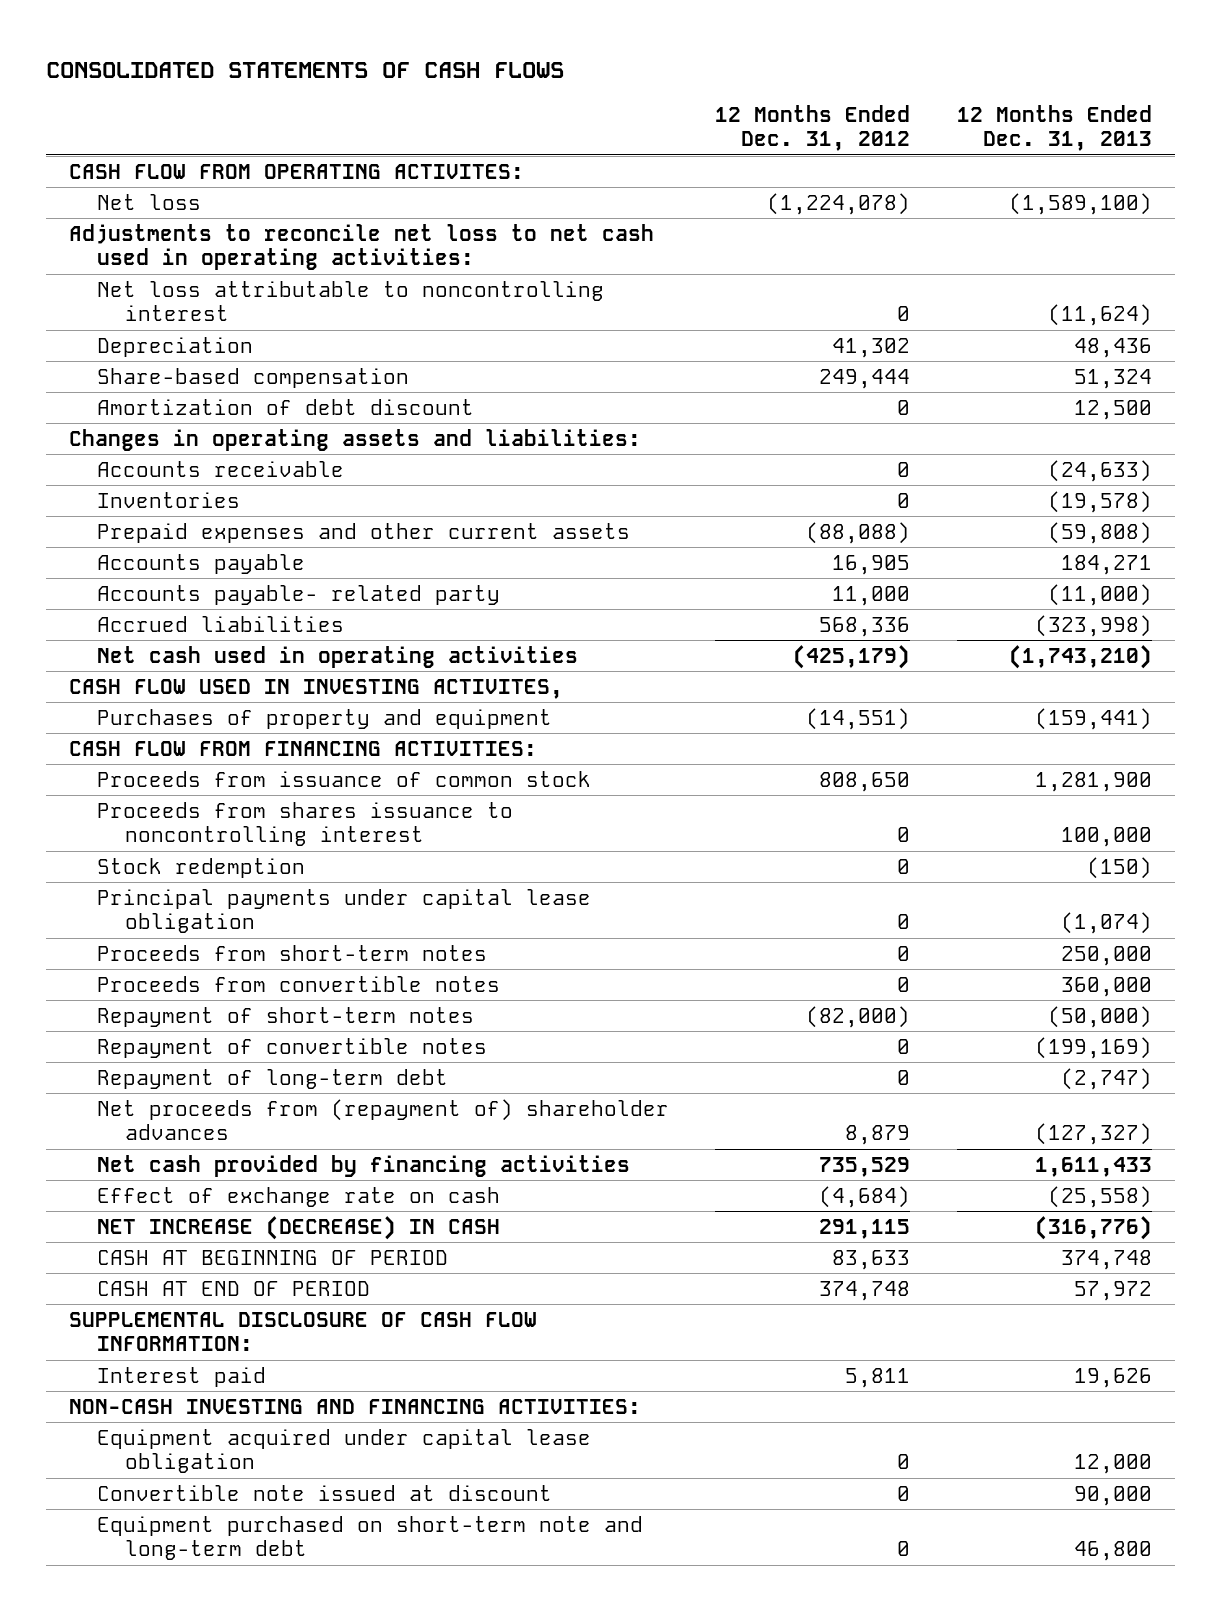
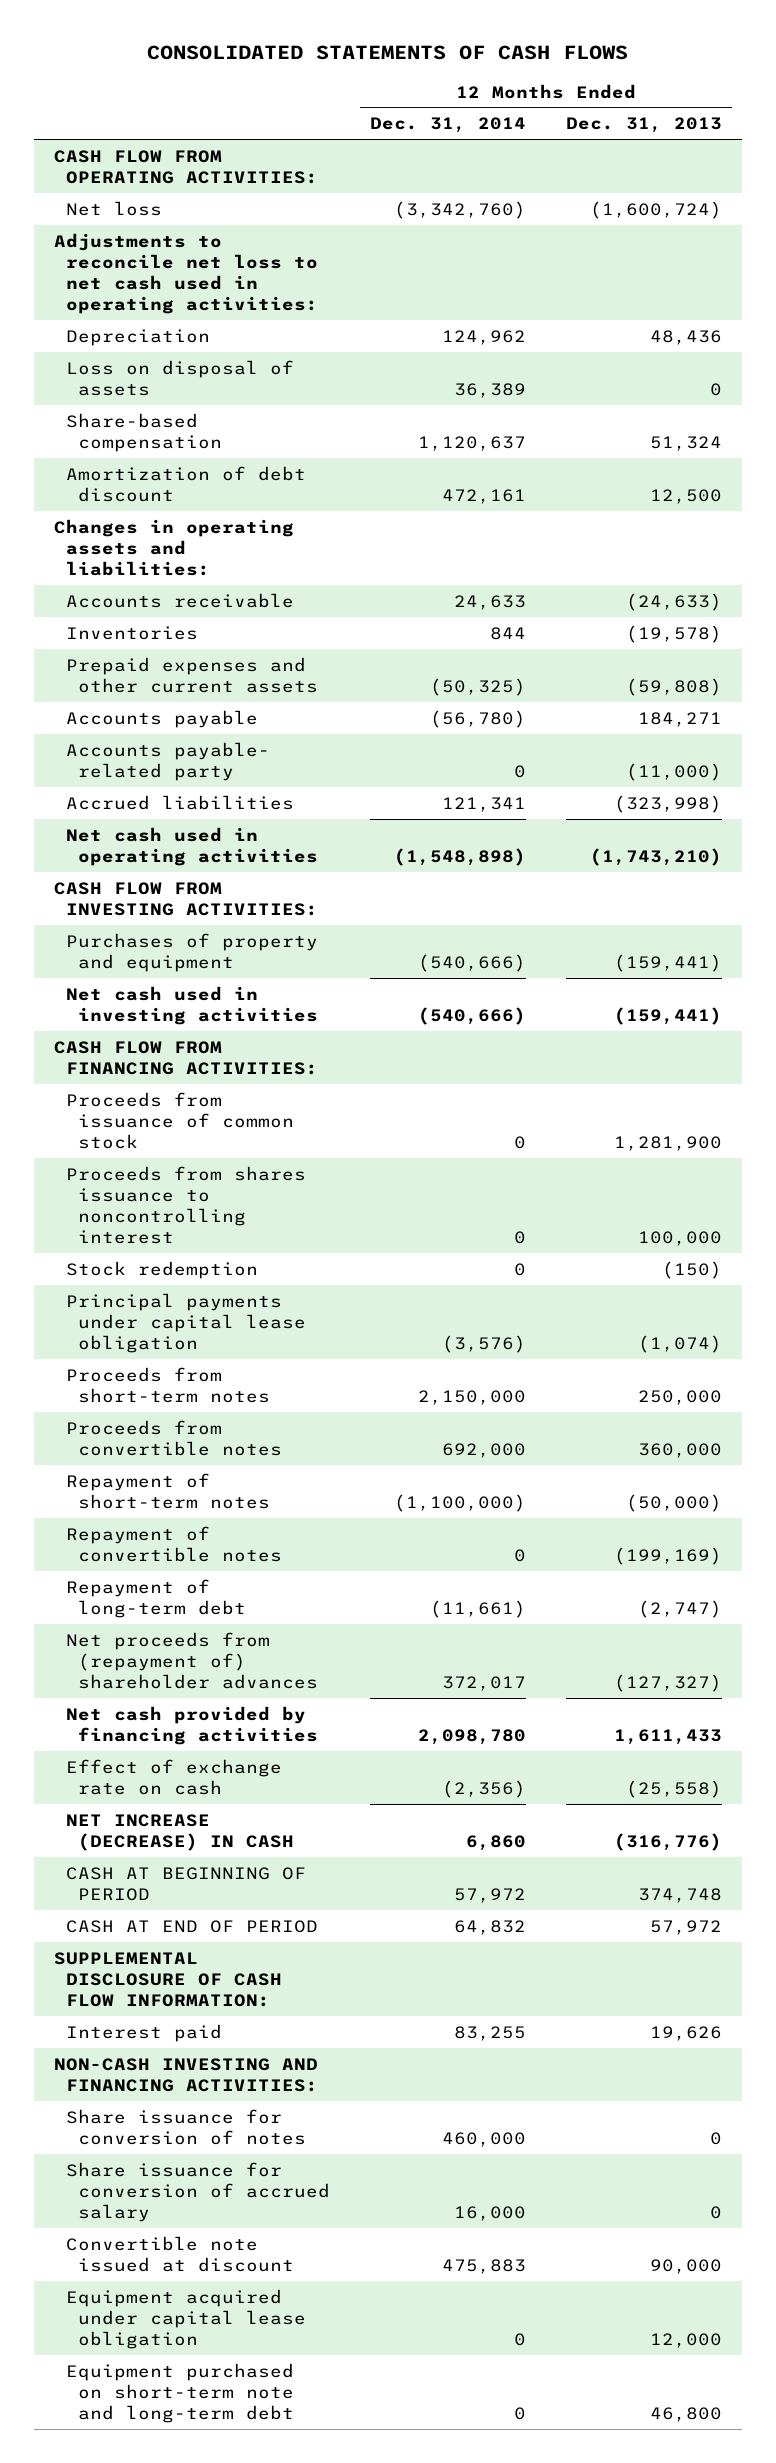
- | 12 Months Ended Dec. 31, 2012 | 12 Months Ended Dec. 31, 2013
+ | 12 Months Ended Dec. 31, 2014 | 12 Months Ended Dec. 31, 2013
- CASH FLOW FROM OPERATING ACTIVITES:
- Net loss | (1,224,078) | (1,589,100)
+ CASH FLOW FROM OPERATING ACTIVITIES:
+ Net loss | (3,342,760) | (1,600,724)
- Net loss attributable to noncontrolling interest | 0 | (11,624)
+ Loss on disposal of assets | 36,389 | 0
- CASH FLOW USED IN INVESTING ACTIVITES,
+ CASH FLOW FROM INVESTING ACTIVITIES:
+ Net cash used in investing activities | (540,666) | (159,441)
+ Share issuance for conversion of notes | 460,000 | 0
+ Share issuance for conversion of accrued salary | 16,000 | 0
moved down: Equipment acquired under capital lease obligation | 0 | 12,000

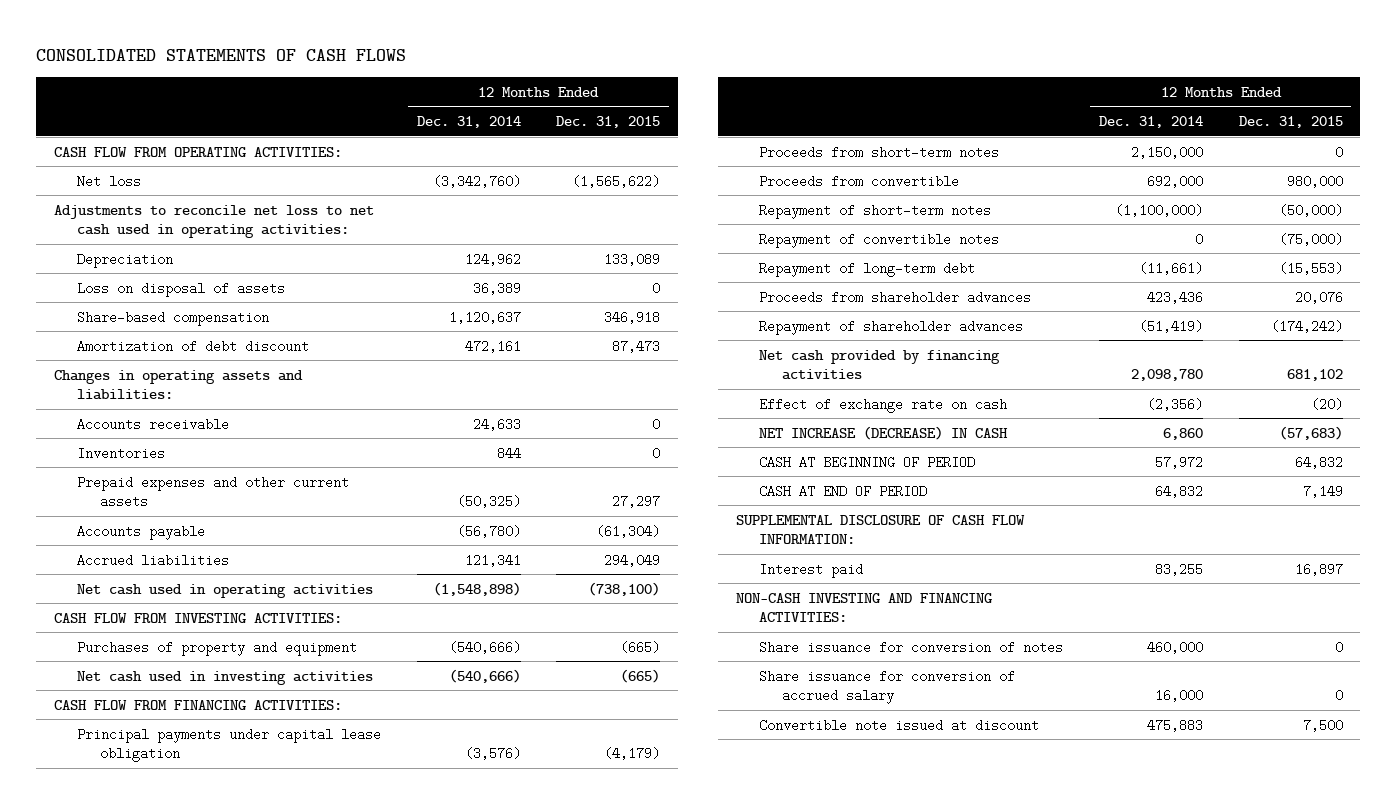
- | 12 Months Ended Dec. 31, 2014 | 12 Months Ended Dec. 31, 2013
+ | 12 Months Ended Dec. 31, 2014 | 12 Months Ended Dec. 31, 2015
- Accounts payable- related party | 0 | (11,000)
- Proceeds from issuance of common stock | 0 | 1,281,900
- Proceeds from shares issuance to noncontrolling interest | 0 | 100,000
- Stock redemption | 0 | (150)
- Proceeds from convertible notes | 692,000 | 360,000
+ Proceeds from convertible | 692,000 | 980,000
- Net proceeds from (repayment of) shareholder advances | 372,017 | (127,327)
+ Proceeds from shareholder advances | 423,436 | 20,076
+ Repayment of shareholder advances | (51,419) | (174,242)
- Equipment acquired under capital lease obligation | 0 | 12,000
- Equipment purchased on short-term note and long-term debt | 0 | 46,800

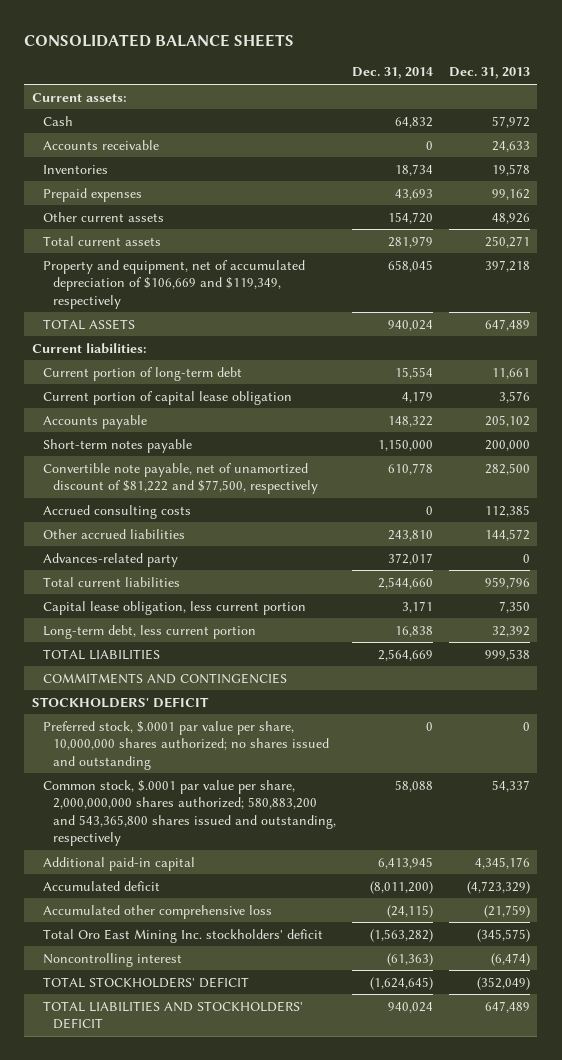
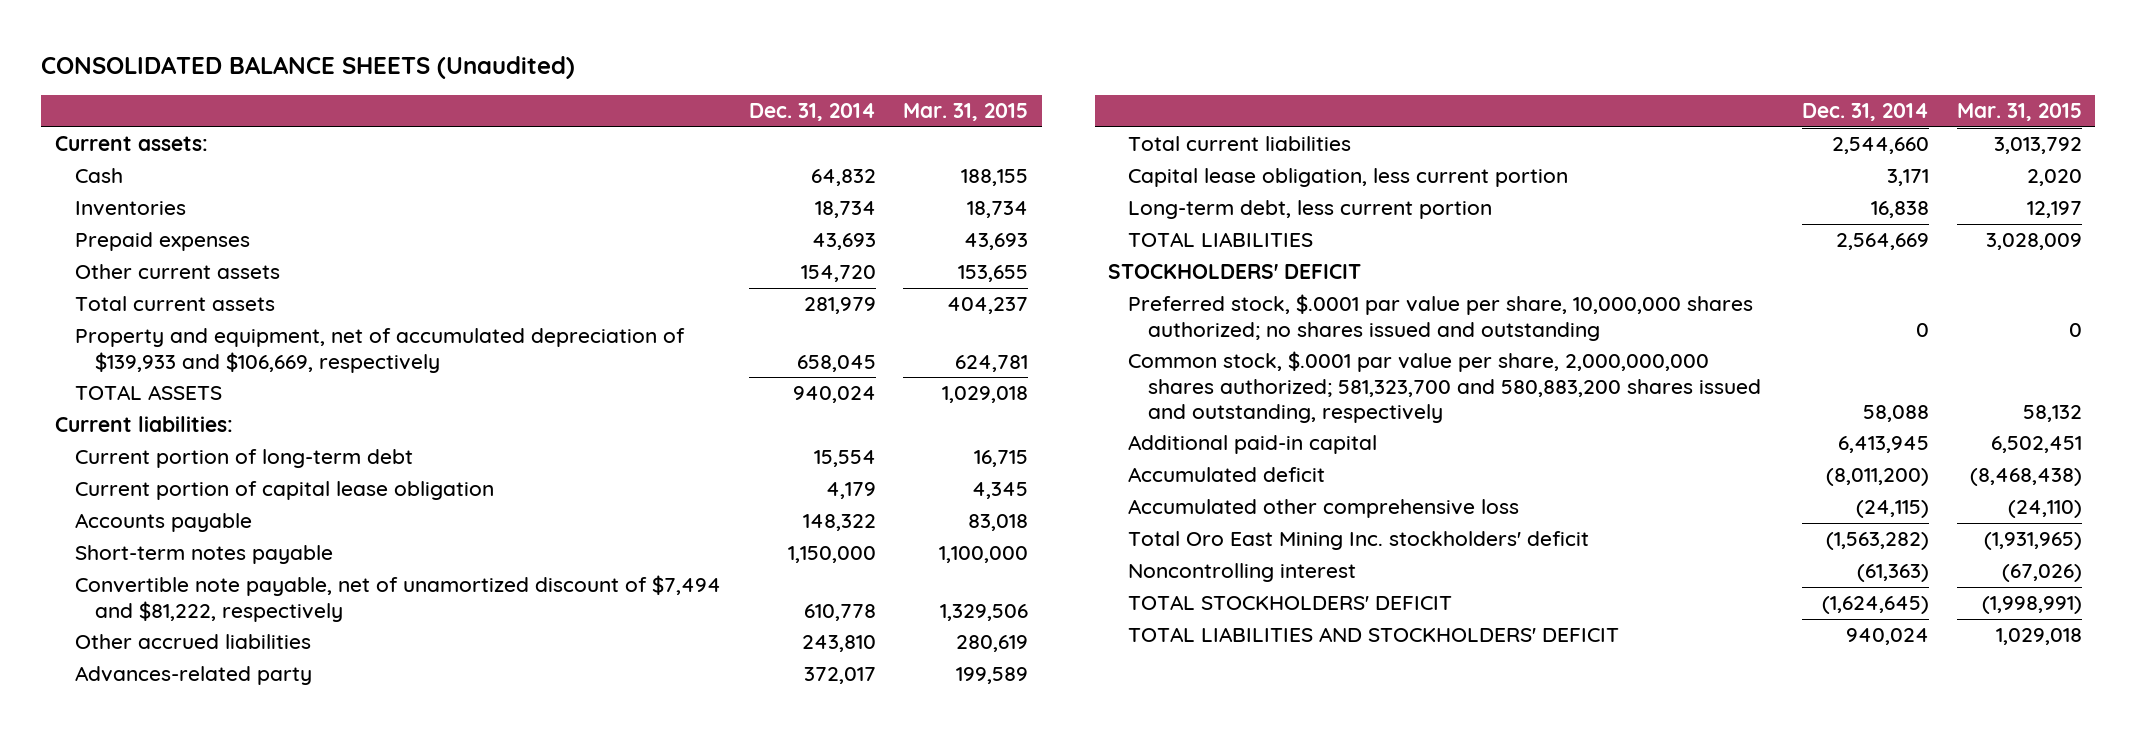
- CONSOLIDATED BALANCE SHEETS
+ CONSOLIDATED BALANCE SHEETS (Unaudited)
- | Dec. 31, 2014 | Dec. 31, 2013
+ | Dec. 31, 2014 | Mar. 31, 2015
- Accounts receivable | 0 | 24,633
- Property and equipment, net of accumulated depreciation of $106,669 and $119,349, respectively | 658,045 | 397,218
+ Property and equipment, net of accumulated depreciation of $139,933 and $106,669, respectively | 658,045 | 624,781
- Convertible note payable, net of unamortized discount of $81,222 and $77,500, respectively | 610,778 | 282,500
- Accrued consulting costs | 0 | 112,385
+ Convertible note payable, net of unamortized discount of $7,494 and $81,222, respectively | 610,778 | 1,329,506
- COMMITMENTS AND CONTINGENCIES
- Common stock, $.0001 par value per share, 2,000,000,000 shares authorized; 580,883,200 and 543,365,800 shares issued and outstanding, respectively | 58,088 | 54,337
+ Common stock, $.0001 par value per share, 2,000,000,000 shares authorized; 581,323,700 and 580,883,200 shares issued and outstanding, respectively | 58,088 | 58,132

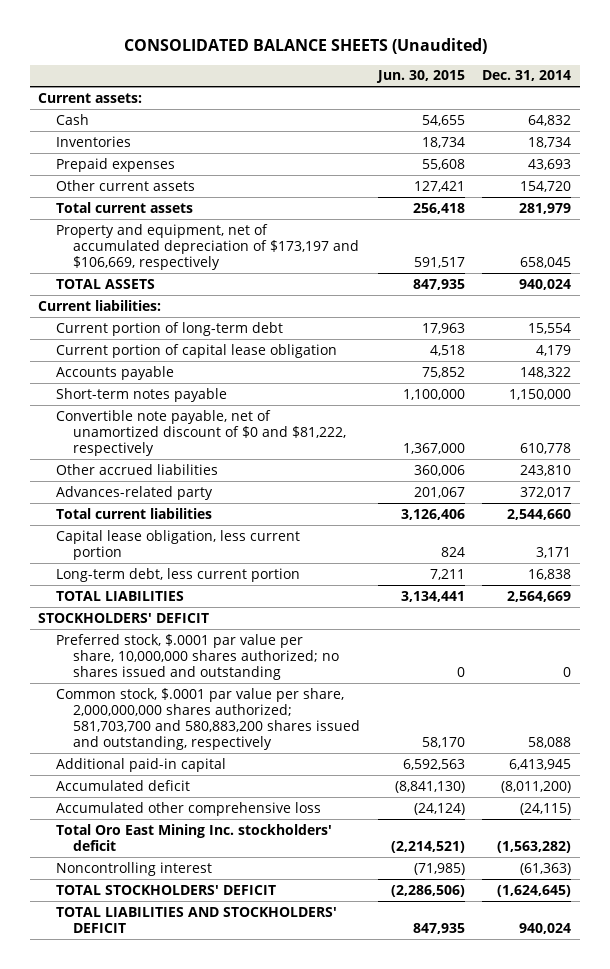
- | Dec. 31, 2014 | Mar. 31, 2015
+ | Jun. 30, 2015 | Dec. 31, 2014
- Property and equipment, net of accumulated depreciation of $139,933 and $106,669, respectively | 658,045 | 624,781
+ Property and equipment, net of accumulated depreciation of $173,197 and $106,669, respectively | 591,517 | 658,045
- Convertible note payable, net of unamortized discount of $7,494 and $81,222, respectively | 610,778 | 1,329,506
+ Convertible note payable, net of unamortized discount of $0 and $81,222, respectively | 1,367,000 | 610,778
- Common stock, $.0001 par value per share, 2,000,000,000 shares authorized; 581,323,700 and 580,883,200 shares issued and outstanding, respectively | 58,088 | 58,132
+ Common stock, $.0001 par value per share, 2,000,000,000 shares authorized; 581,703,700 and 580,883,200 shares issued and outstanding, respectively | 58,170 | 58,088

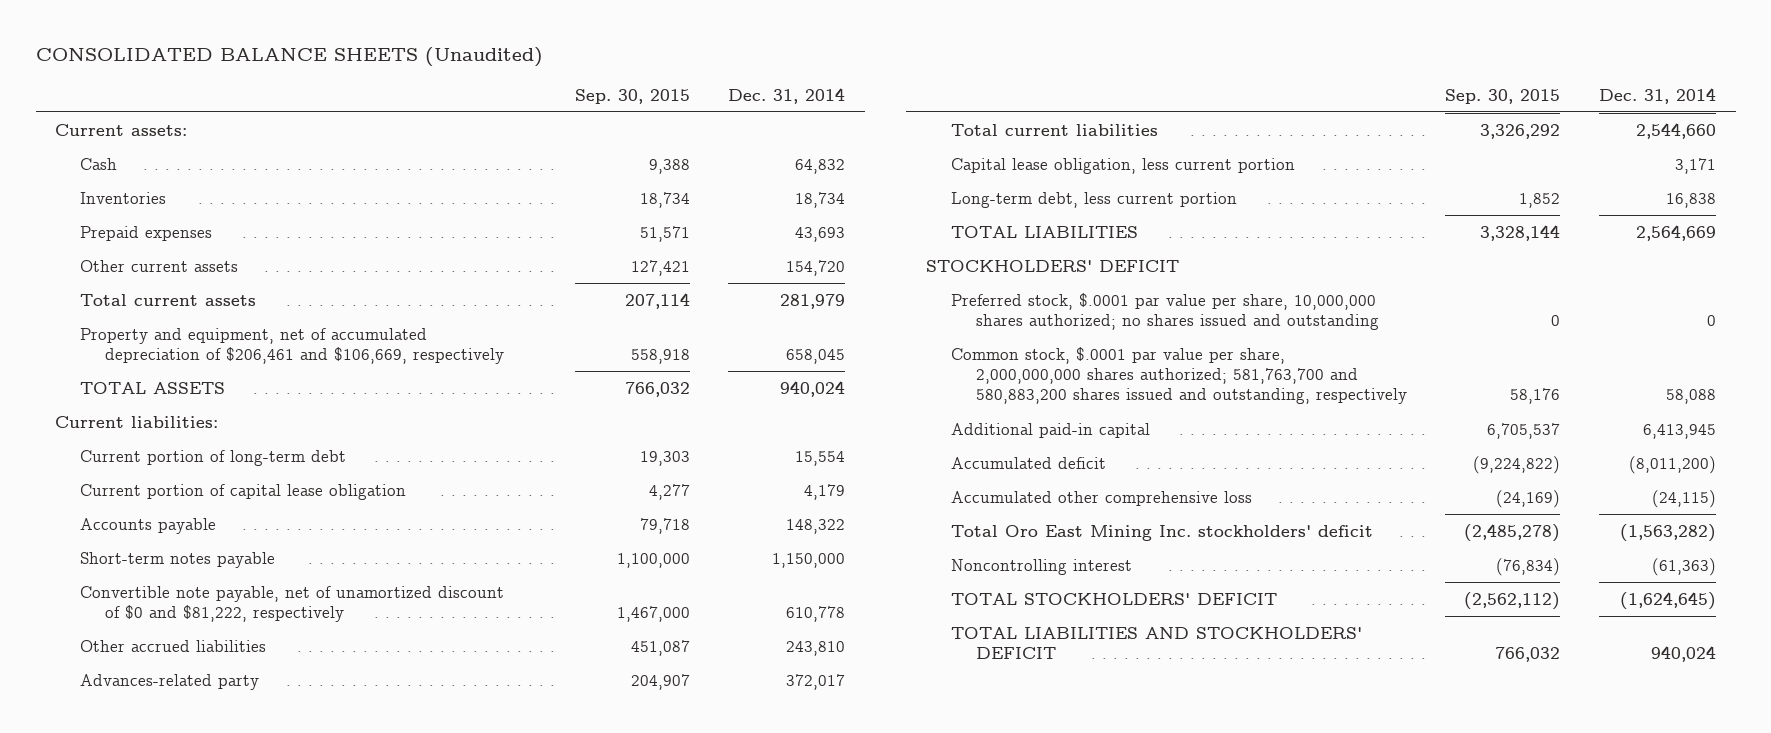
- | Jun. 30, 2015 | Dec. 31, 2014
+ | Sep. 30, 2015 | Dec. 31, 2014
- Property and equipment, net of accumulated depreciation of $173,197 and $106,669, respectively | 591,517 | 658,045
+ Property and equipment, net of accumulated depreciation of $206,461 and $106,669, respectively | 558,918 | 658,045
- Common stock, $.0001 par value per share, 2,000,000,000 shares authorized; 581,703,700 and 580,883,200 shares issued and outstanding, respectively | 58,170 | 58,088
+ Common stock, $.0001 par value per share, 2,000,000,000 shares authorized; 581,763,700 and 580,883,200 shares issued and outstanding, respectively | 58,176 | 58,088

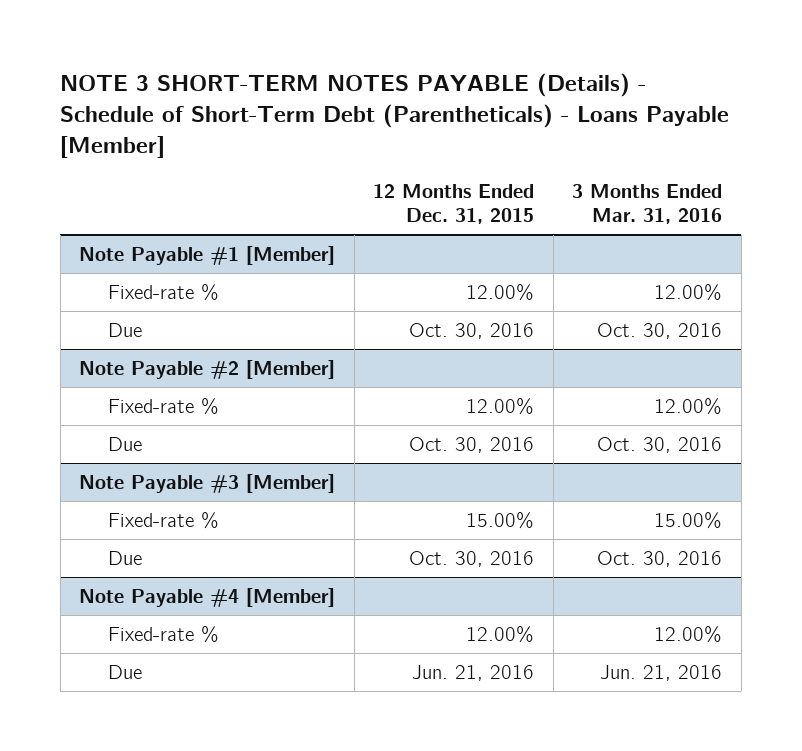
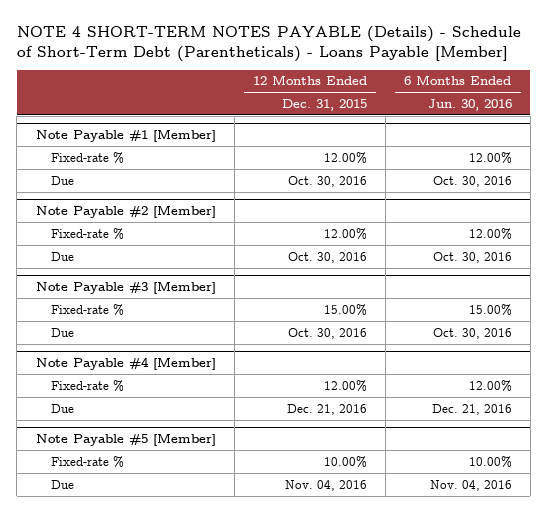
- NOTE 3 SHORT-TERM NOTES PAYABLE (Details) - Schedule of Short-Term Debt (Parentheticals) - Loans Payable [Member]
+ NOTE 4 SHORT-TERM NOTES PAYABLE (Details) - Schedule of Short-Term Debt (Parentheticals) - Loans Payable [Member]
- | 12 Months Ended Dec. 31, 2015 | 3 Months Ended Mar. 31, 2016
+ | 12 Months Ended Dec. 31, 2015 | 6 Months Ended Jun. 30, 2016
@ Note Payable #4 [Member]
- Due | Jun. 21, 2016 | Jun. 21, 2016
+ Due | Dec. 21, 2016 | Dec. 21, 2016
+ Note Payable #5 [Member]
+ Fixed-rate % | 10.00% | 10.00%
+ Due | Nov. 04, 2016 | Nov. 04, 2016

